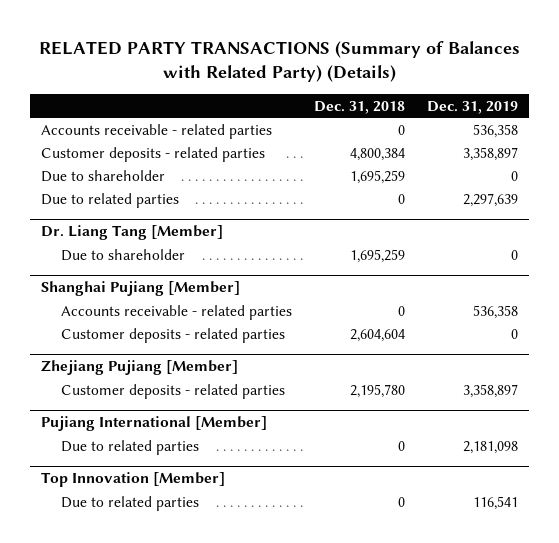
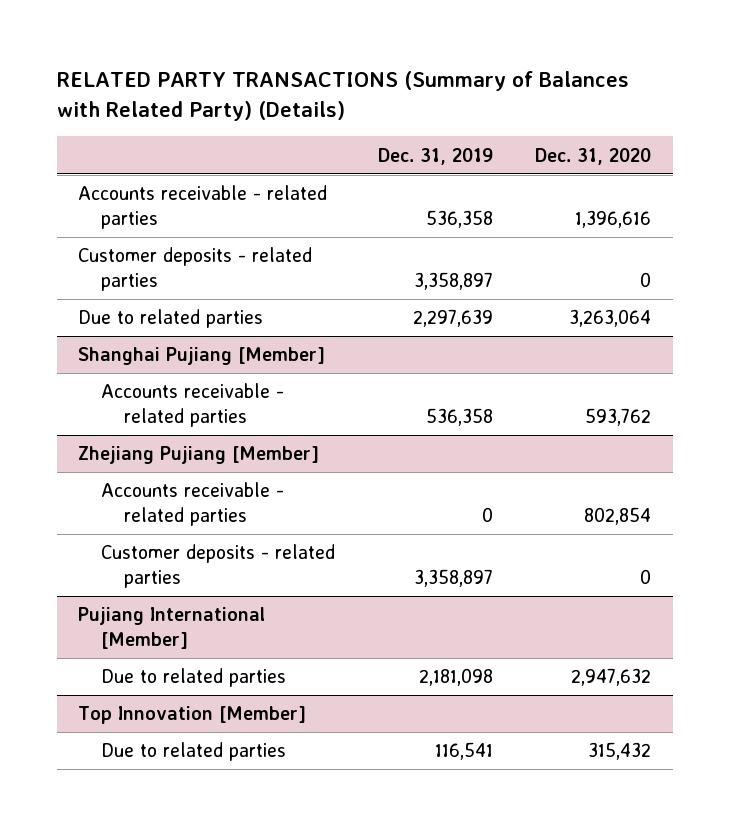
- | Dec. 31, 2018 | Dec. 31, 2019
+ | Dec. 31, 2019 | Dec. 31, 2020
- Due to shareholder | 1,695,259 | 0
- Dr. Liang Tang [Member]
- Due to shareholder | 1,695,259 | 0
@ Shanghai Pujiang [Member]
- Customer deposits - related parties | 2,604,604 | 0
@ Zhejiang Pujiang [Member]
+ Accounts receivable - related parties | 0 | 802,854

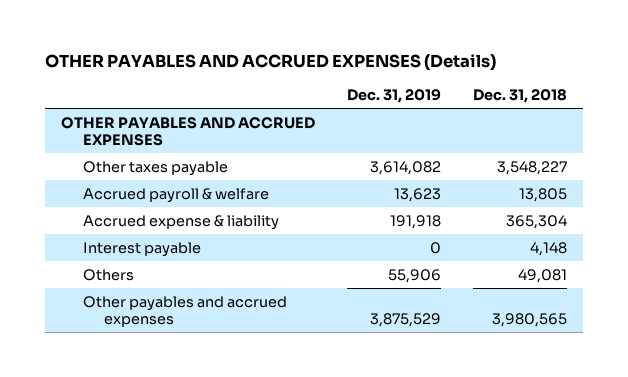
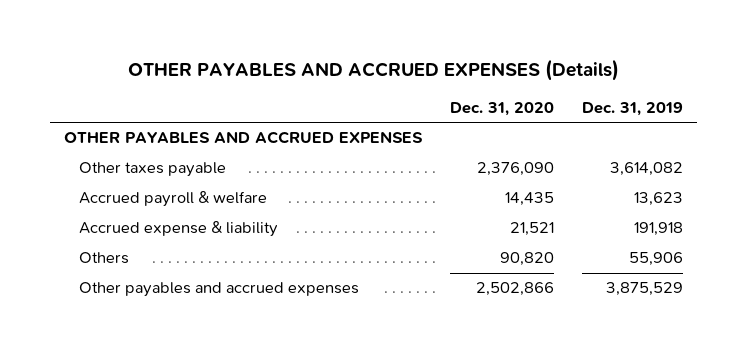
- | Dec. 31, 2019 | Dec. 31, 2018
+ | Dec. 31, 2020 | Dec. 31, 2019
- Interest payable | 0 | 4,148

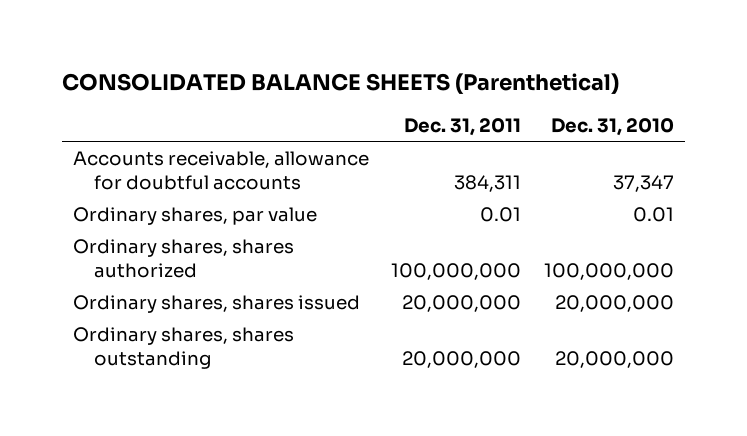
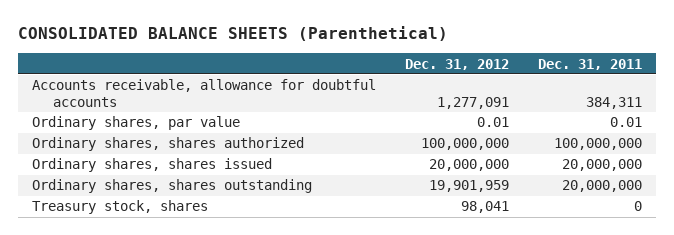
- | Dec. 31, 2011 | Dec. 31, 2010
+ | Dec. 31, 2012 | Dec. 31, 2011
+ Treasury stock, shares | 98,041 | 0

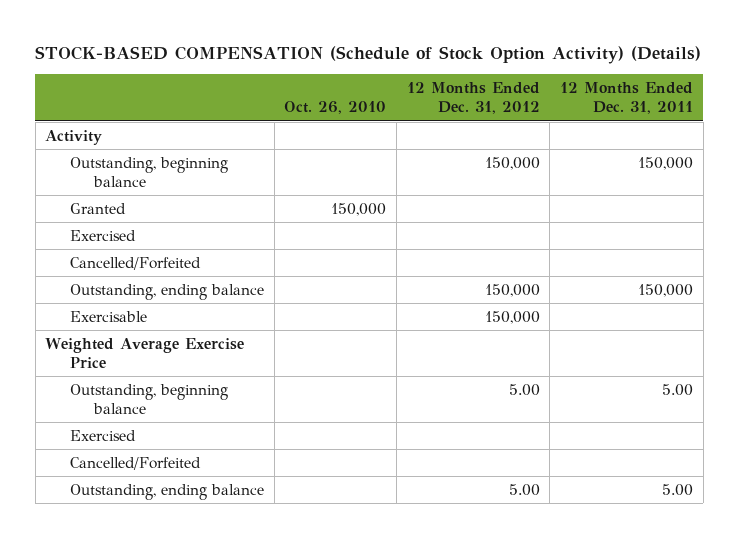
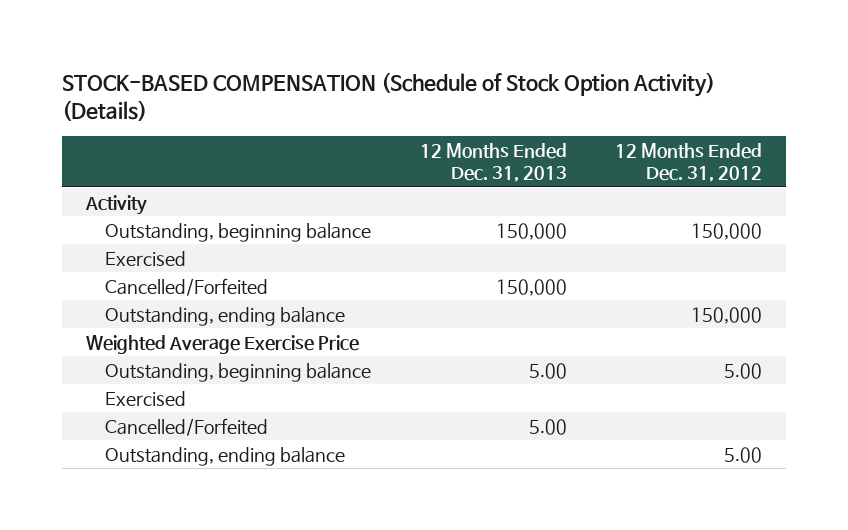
- | Oct. 26, 2010 | 12 Months Ended Dec. 31, 2012 | 12 Months Ended Dec. 31, 2011
+ | 12 Months Ended Dec. 31, 2013 | 12 Months Ended Dec. 31, 2012
- Granted | 150,000 | |
- Exercisable | | 150,000 |

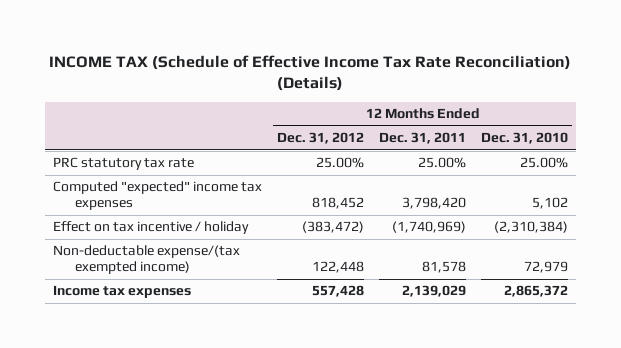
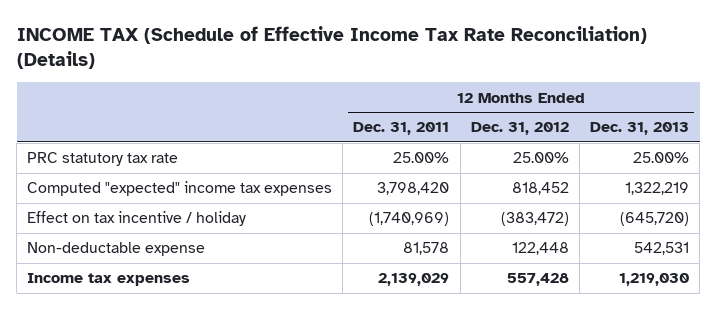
- | 12 Months Ended Dec. 31, 2012 | 12 Months Ended Dec. 31, 2011 | 12 Months Ended Dec. 31, 2010
+ | 12 Months Ended Dec. 31, 2011 | 12 Months Ended Dec. 31, 2012 | 12 Months Ended Dec. 31, 2013
- Non-deductable expense/(tax exempted income) | 122,448 | 81,578 | 72,979
+ Non-deductable expense | 81,578 | 122,448 | 542,531

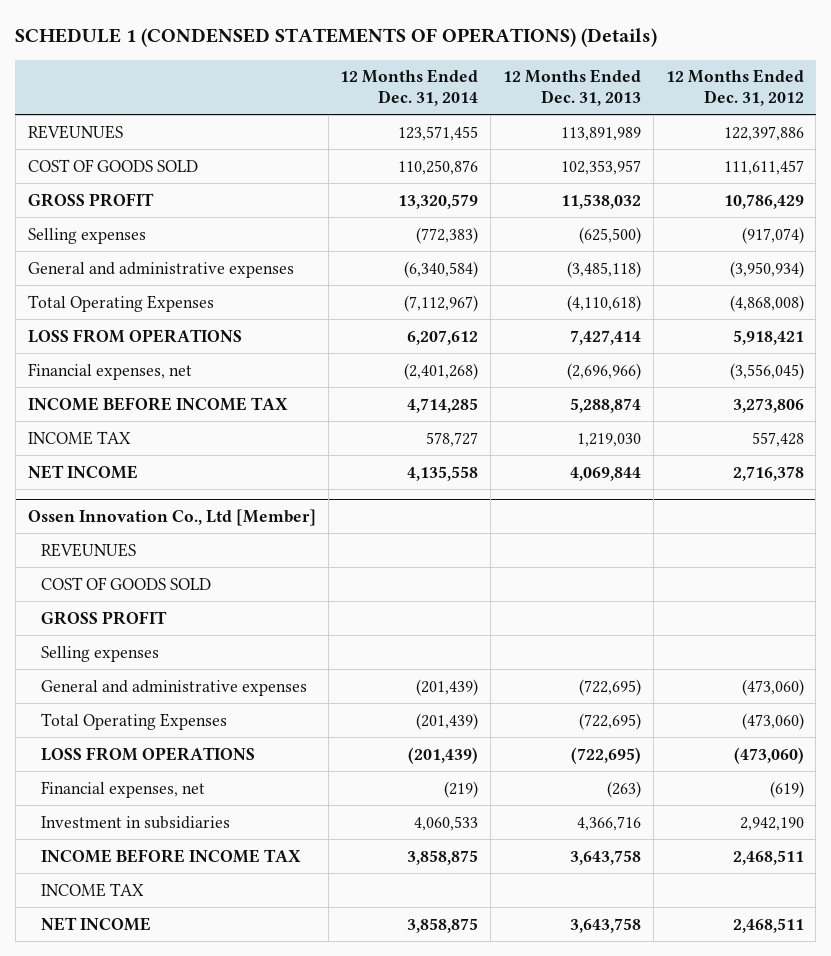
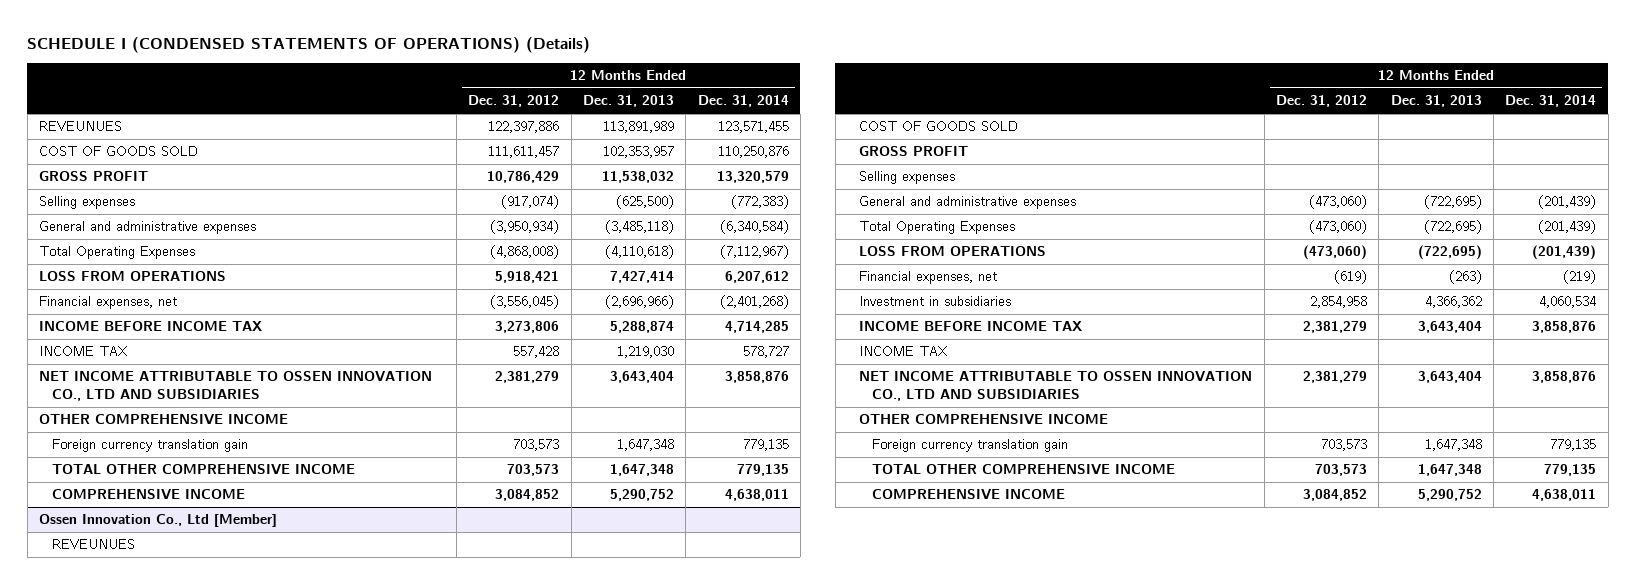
- SCHEDULE 1 (CONDENSED STATEMENTS OF OPERATIONS) (Details)
+ SCHEDULE I (CONDENSED STATEMENTS OF OPERATIONS) (Details)
- | 12 Months Ended Dec. 31, 2014 | 12 Months Ended Dec. 31, 2013 | 12 Months Ended Dec. 31, 2012
+ | 12 Months Ended Dec. 31, 2012 | 12 Months Ended Dec. 31, 2013 | 12 Months Ended Dec. 31, 2014
- NET INCOME | 4,135,558 | 4,069,844 | 2,716,378
+ NET INCOME ATTRIBUTABLE TO OSSEN INNOVATION CO., LTD AND SUBSIDIARIES | 2,381,279 | 3,643,404 | 3,858,876
+ OTHER COMPREHENSIVE INCOME
+ Foreign currency translation gain | 703,573 | 1,647,348 | 779,135
+ TOTAL OTHER COMPREHENSIVE INCOME | 703,573 | 1,647,348 | 779,135
+ COMPREHENSIVE INCOME | 3,084,852 | 5,290,752 | 4,638,011
@ Ossen Innovation Co., Ltd [Member]
- Investment in subsidiaries | 4,060,533 | 4,366,716 | 2,942,190
- INCOME BEFORE INCOME TAX | 3,858,875 | 3,643,758 | 2,468,511
+ Investment in subsidiaries | 2,854,958 | 4,366,362 | 4,060,534
+ INCOME BEFORE INCOME TAX | 2,381,279 | 3,643,404 | 3,858,876
- NET INCOME | 3,858,875 | 3,643,758 | 2,468,511
+ NET INCOME ATTRIBUTABLE TO OSSEN INNOVATION CO., LTD AND SUBSIDIARIES | 2,381,279 | 3,643,404 | 3,858,876
+ OTHER COMPREHENSIVE INCOME
+ Foreign currency translation gain | 703,573 | 1,647,348 | 779,135
+ TOTAL OTHER COMPREHENSIVE INCOME | 703,573 | 1,647,348 | 779,135
+ COMPREHENSIVE INCOME | 3,084,852 | 5,290,752 | 4,638,011

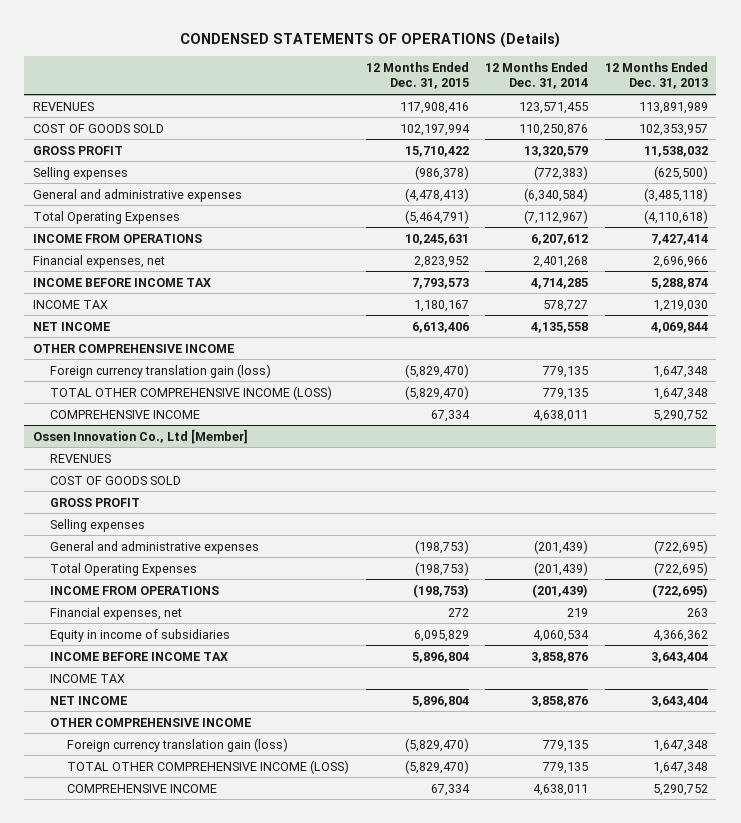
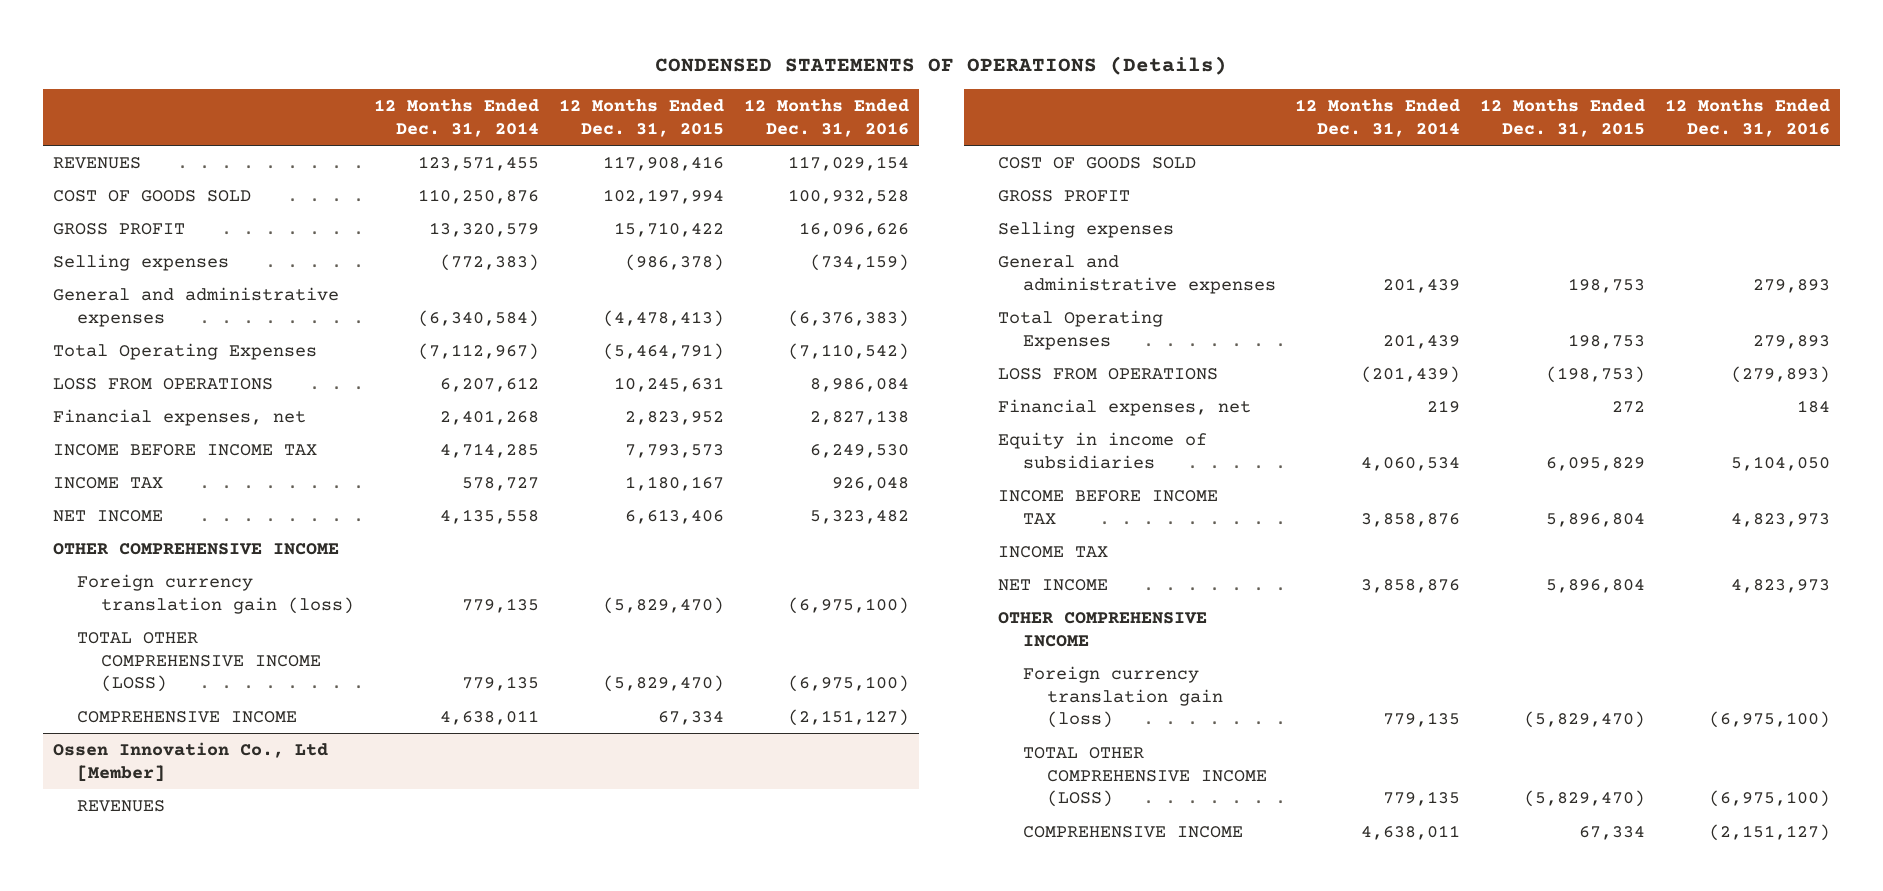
- | 12 Months Ended Dec. 31, 2015 | 12 Months Ended Dec. 31, 2014 | 12 Months Ended Dec. 31, 2013
+ | 12 Months Ended Dec. 31, 2014 | 12 Months Ended Dec. 31, 2015 | 12 Months Ended Dec. 31, 2016
- INCOME FROM OPERATIONS | 10,245,631 | 6,207,612 | 7,427,414
+ LOSS FROM OPERATIONS | 6,207,612 | 10,245,631 | 8,986,084
@ Ossen Innovation Co., Ltd [Member]
- General and administrative expenses | (198,753) | (201,439) | (722,695)
- Total Operating Expenses | (198,753) | (201,439) | (722,695)
- INCOME FROM OPERATIONS | (198,753) | (201,439) | (722,695)
+ General and administrative expenses | 201,439 | 198,753 | 279,893
+ Total Operating Expenses | 201,439 | 198,753 | 279,893
+ LOSS FROM OPERATIONS | (201,439) | (198,753) | (279,893)

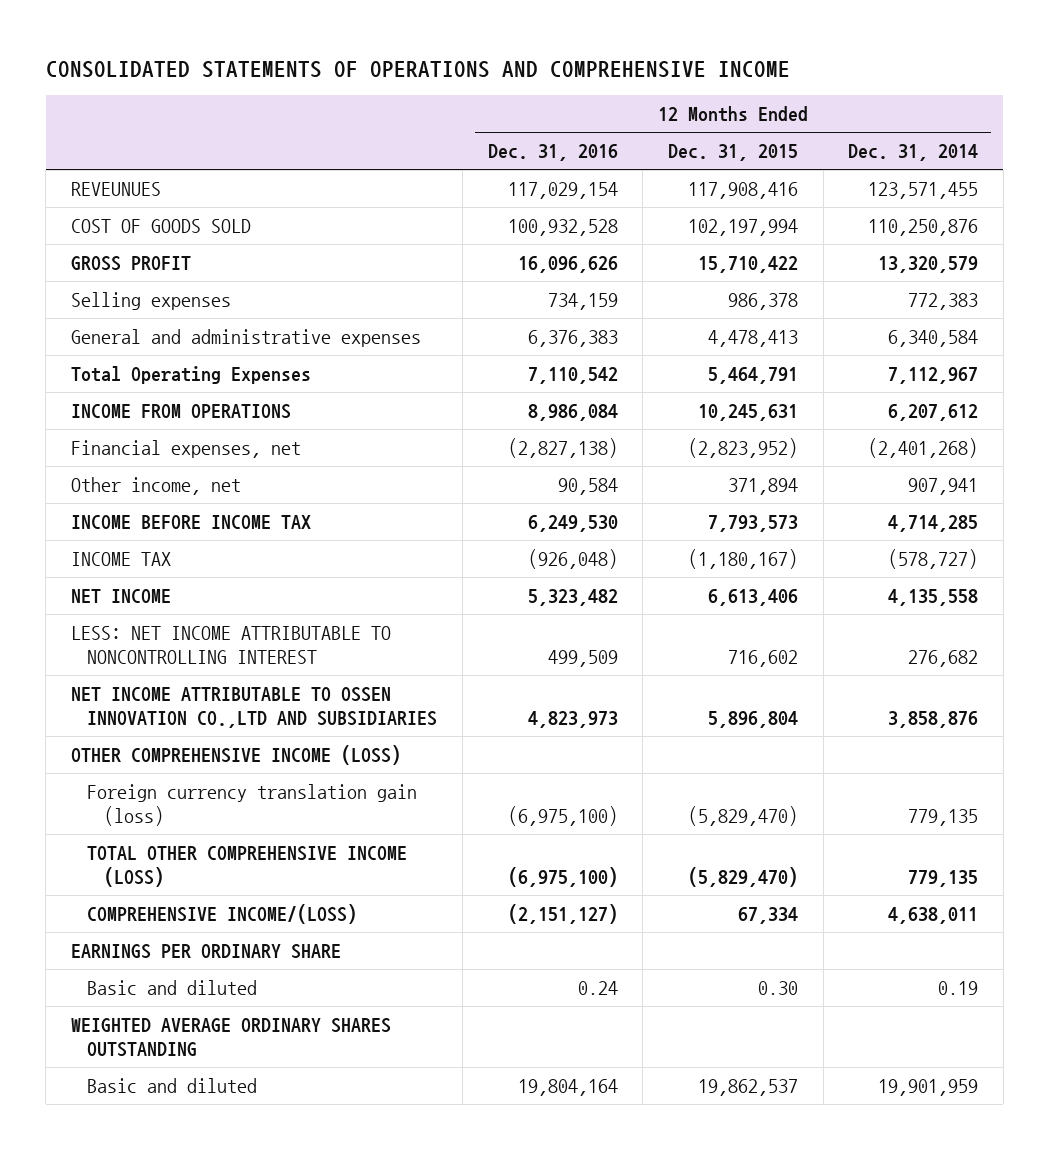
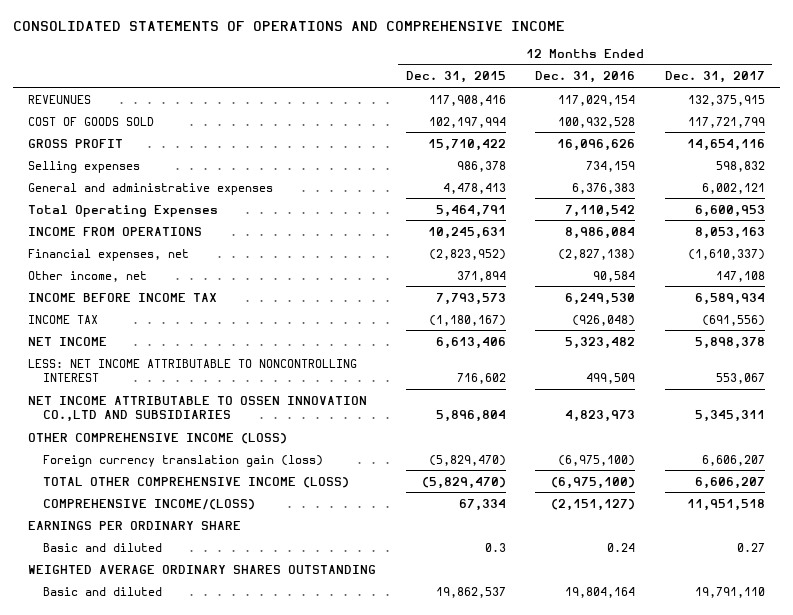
- | 12 Months Ended Dec. 31, 2016 | 12 Months Ended Dec. 31, 2015 | 12 Months Ended Dec. 31, 2014
+ | 12 Months Ended Dec. 31, 2015 | 12 Months Ended Dec. 31, 2016 | 12 Months Ended Dec. 31, 2017
- Basic and diluted | 0.24 | 0.30 | 0.19
+ Basic and diluted | 0.3 | 0.24 | 0.27

